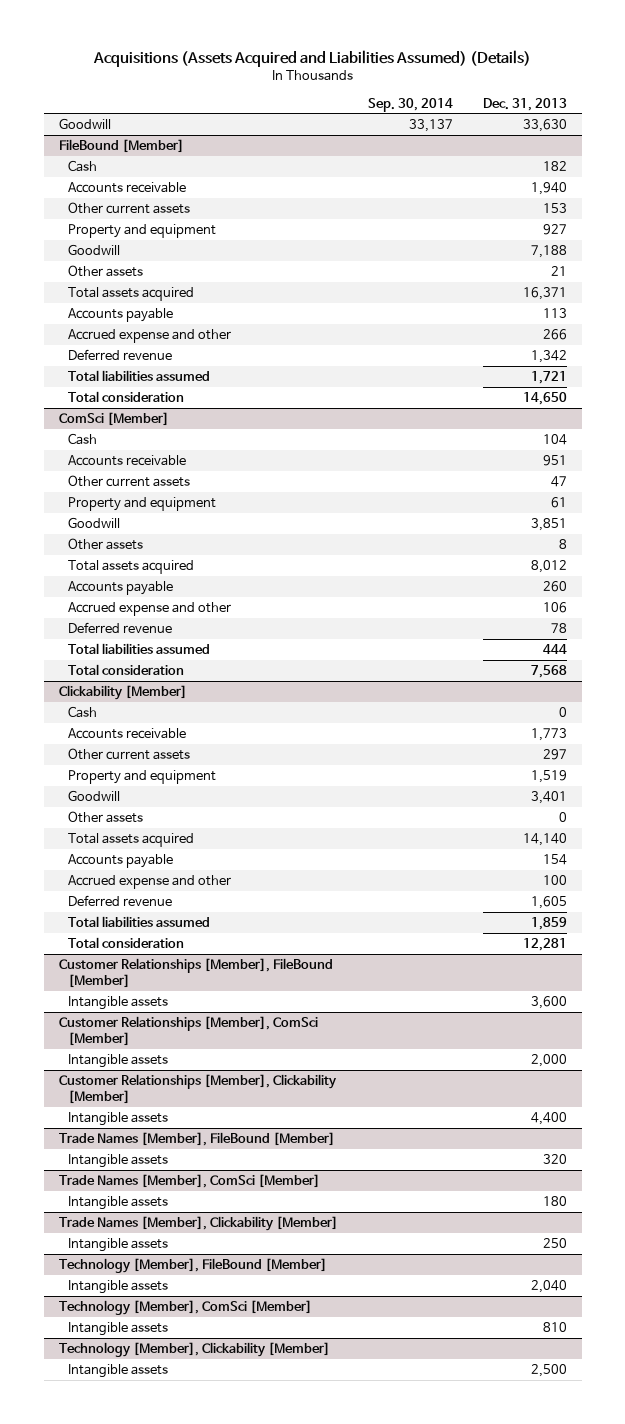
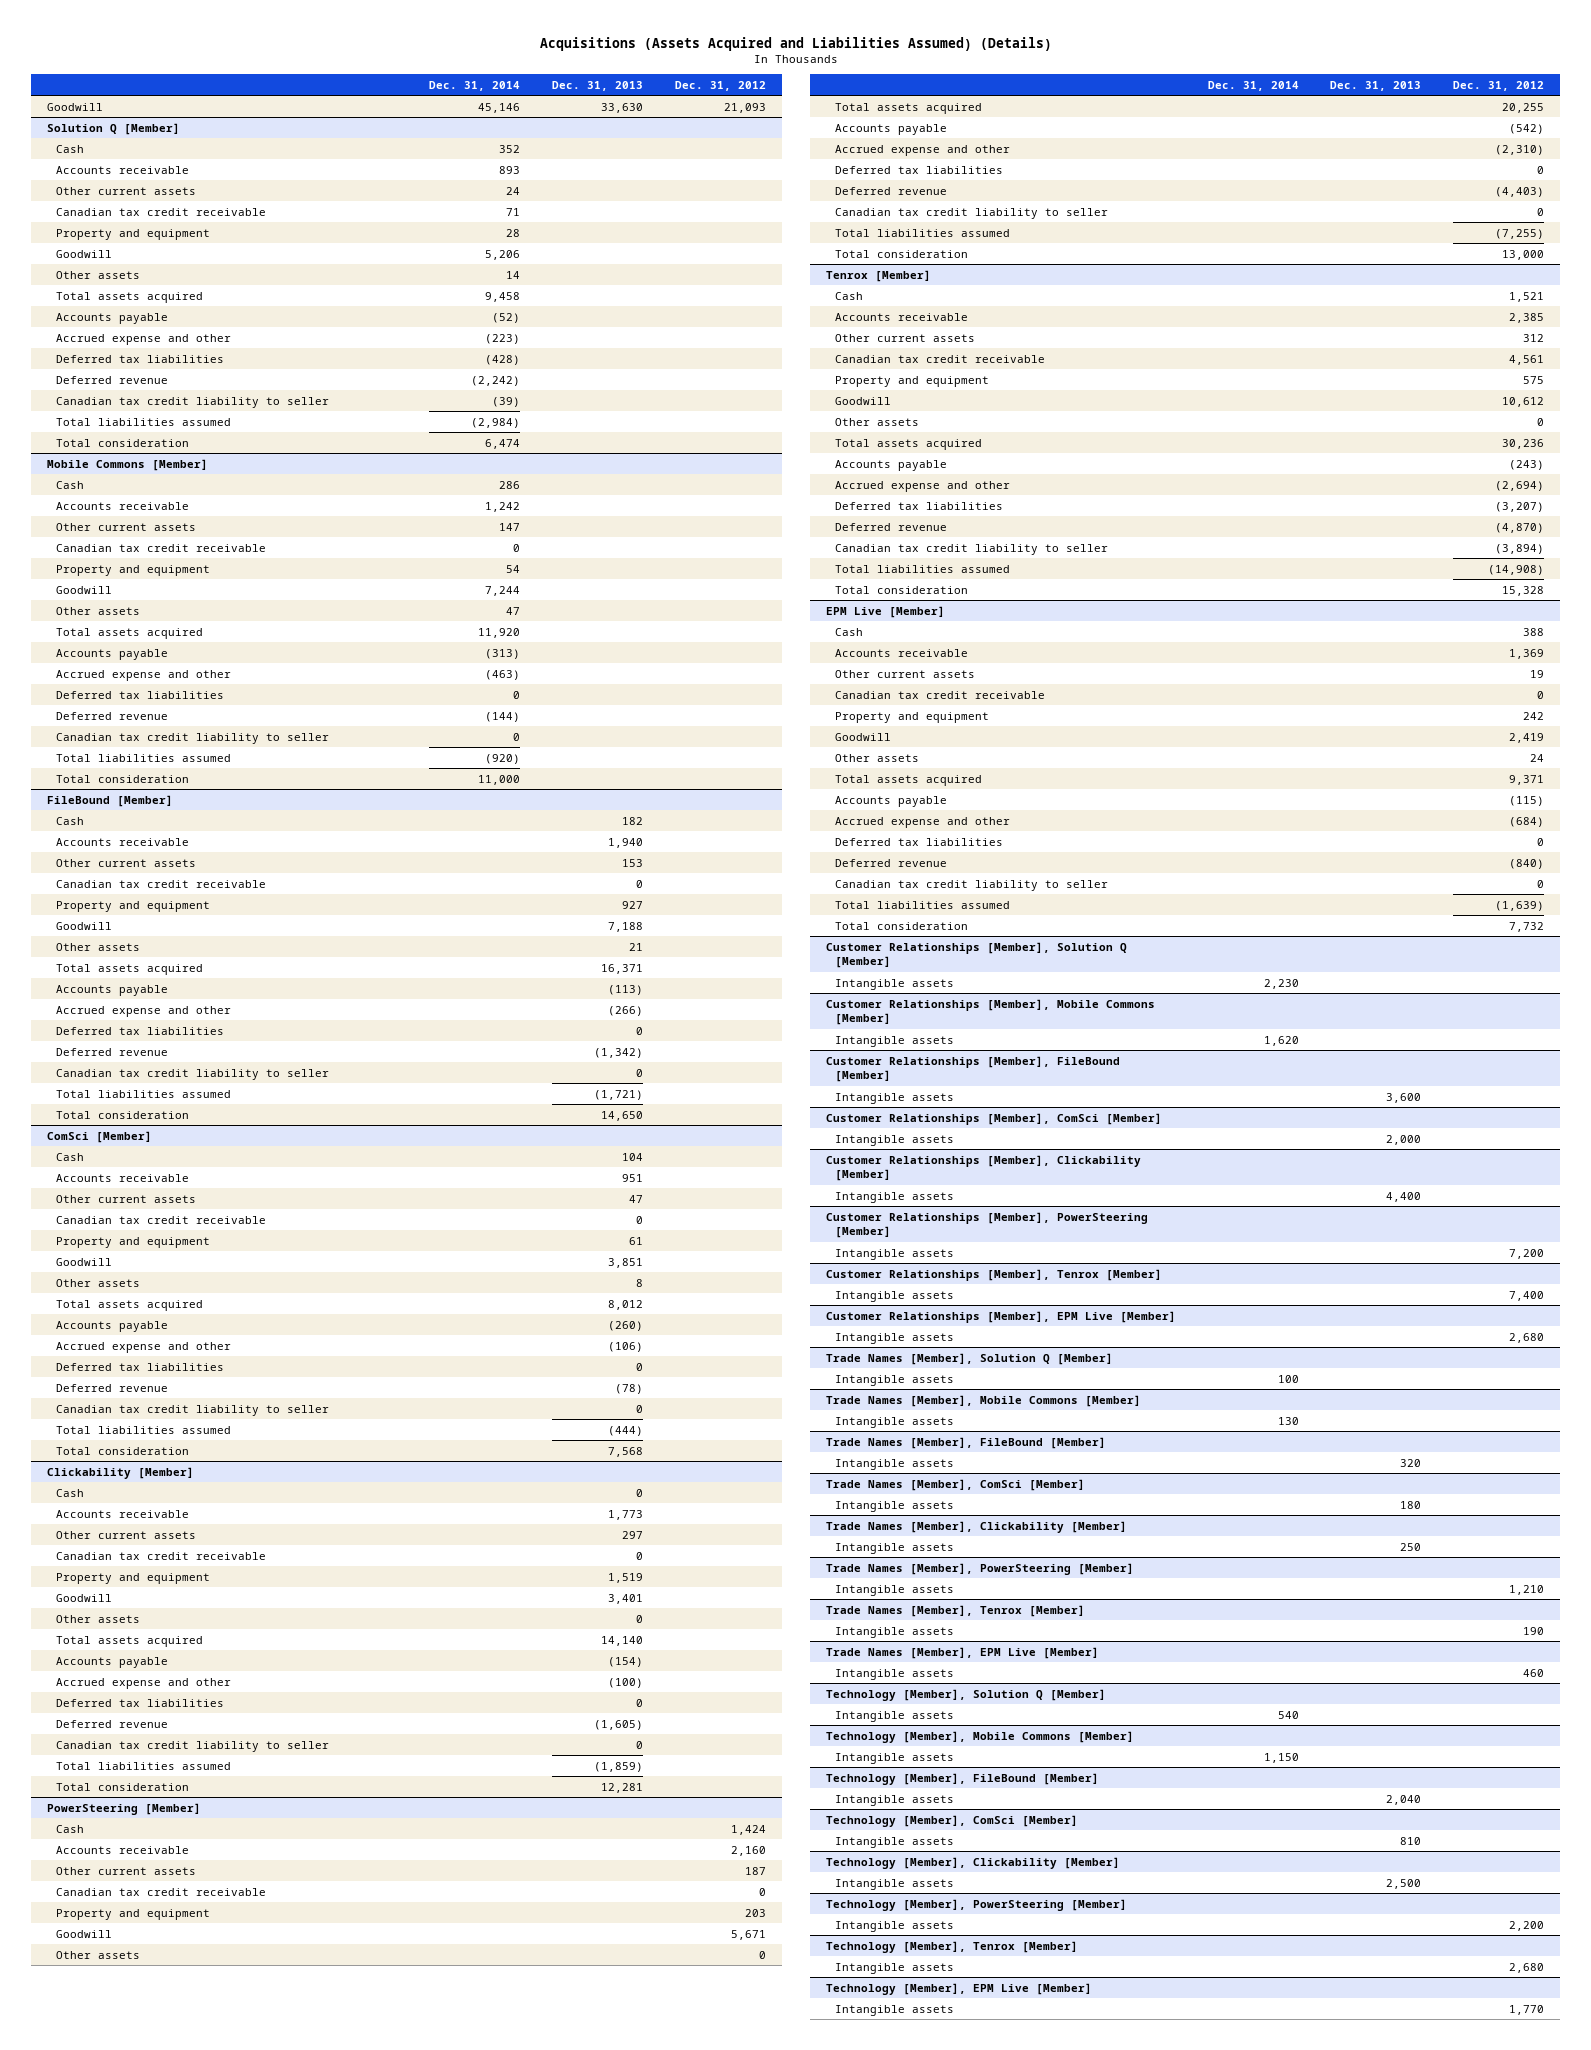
- | Sep. 30, 2014 | Dec. 31, 2013
+ | Dec. 31, 2014 | Dec. 31, 2013 | Dec. 31, 2012
+ Solution Q [Member]
+ Cash | 352 | |
+ Accounts receivable | 893 | |
+ Other current assets | 24 | |
+ Canadian tax credit receivable | 71 | |
+ Property and equipment | 28 | |
+ Goodwill | 5,206 | |
+ Other assets | 14 | |
+ Total assets acquired | 9,458 | |
+ Accounts payable | (52) | |
+ Accrued expense and other | (223) | |
+ Deferred tax liabilities | (428) | |
+ Deferred revenue | (2,242) | |
+ Canadian tax credit liability to seller | (39) | |
+ Total liabilities assumed | (2,984) | |
+ Total consideration | 6,474 | |
+ Mobile Commons [Member]
+ Cash | 286 | |
+ Accounts receivable | 1,242 | |
+ Other current assets | 147 | |
+ Canadian tax credit receivable | 0 | |
+ Property and equipment | 54 | |
+ Goodwill | 7,244 | |
+ Other assets | 47 | |
+ Total assets acquired | 11,920 | |
+ Accounts payable | (313) | |
+ Accrued expense and other | (463) | |
+ Deferred tax liabilities | 0 | |
+ Deferred revenue | (144) | |
+ Canadian tax credit liability to seller | 0 | |
+ Total liabilities assumed | (920) | |
+ Total consideration | 11,000 | |
@ FileBound [Member]
+ Canadian tax credit receivable | | 0 |
- Accounts payable | | 113
- Accrued expense and other | | 266
- Deferred revenue | | 1,342
- Total liabilities assumed | | 1,721
+ Accounts payable | | (113) |
+ Accrued expense and other | | (266) |
+ Deferred tax liabilities | | 0 |
+ Deferred revenue | | (1,342) |
+ Canadian tax credit liability to seller | | 0 |
+ Total liabilities assumed | | (1,721) |
@ ComSci [Member]
+ Canadian tax credit receivable | | 0 |
- Accounts payable | | 260
- Accrued expense and other | | 106
- Deferred revenue | | 78
- Total liabilities assumed | | 444
+ Accounts payable | | (260) |
+ Accrued expense and other | | (106) |
+ Deferred tax liabilities | | 0 |
+ Deferred revenue | | (78) |
+ Canadian tax credit liability to seller | | 0 |
+ Total liabilities assumed | | (444) |
@ Clickability [Member]
+ Canadian tax credit receivable | | 0 |
- Accounts payable | | 154
- Accrued expense and other | | 100
- Deferred revenue | | 1,605
- Total liabilities assumed | | 1,859
+ Accounts payable | | (154) |
+ Accrued expense and other | | (100) |
+ Deferred tax liabilities | | 0 |
+ Deferred revenue | | (1,605) |
+ Canadian tax credit liability to seller | | 0 |
+ Total liabilities assumed | | (1,859) |
+ PowerSteering [Member]
+ Cash | | | 1,424
+ Accounts receivable | | | 2,160
+ Other current assets | | | 187
+ Canadian tax credit receivable | | | 0
+ Property and equipment | | | 203
+ Goodwill | | | 5,671
+ Other assets | | | 0
+ Total assets acquired | | | 20,255
+ Accounts payable | | | (542)
+ Accrued expense and other | | | (2,310)
+ Deferred tax liabilities | | | 0
+ Deferred revenue | | | (4,403)
+ Canadian tax credit liability to seller | | | 0
+ Total liabilities assumed | | | (7,255)
+ Total consideration | | | 13,000
+ Tenrox [Member]
+ Cash | | | 1,521
+ Accounts receivable | | | 2,385
+ Other current assets | | | 312
+ Canadian tax credit receivable | | | 4,561
+ Property and equipment | | | 575
+ Goodwill | | | 10,612
+ Other assets | | | 0
+ Total assets acquired | | | 30,236
+ Accounts payable | | | (243)
+ Accrued expense and other | | | (2,694)
+ Deferred tax liabilities | | | (3,207)
+ Deferred revenue | | | (4,870)
+ Canadian tax credit liability to seller | | | (3,894)
+ Total liabilities assumed | | | (14,908)
+ Total consideration | | | 15,328
+ EPM Live [Member]
+ Cash | | | 388
+ Accounts receivable | | | 1,369
+ Other current assets | | | 19
+ Canadian tax credit receivable | | | 0
+ Property and equipment | | | 242
+ Goodwill | | | 2,419
+ Other assets | | | 24
+ Total assets acquired | | | 9,371
+ Accounts payable | | | (115)
+ Accrued expense and other | | | (684)
+ Deferred tax liabilities | | | 0
+ Deferred revenue | | | (840)
+ Canadian tax credit liability to seller | | | 0
+ Total liabilities assumed | | | (1,639)
+ Total consideration | | | 7,732
+ Customer Relationships [Member], Solution Q [Member]
+ Intangible assets | 2,230 | |
+ Customer Relationships [Member], Mobile Commons [Member]
+ Intangible assets | 1,620 | |
+ Customer Relationships [Member], PowerSteering [Member]
+ Intangible assets | | | 7,200
+ Customer Relationships [Member], Tenrox [Member]
+ Intangible assets | | | 7,400
+ Customer Relationships [Member], EPM Live [Member]
+ Intangible assets | | | 2,680
+ Trade Names [Member], Solution Q [Member]
+ Intangible assets | 100 | |
+ Trade Names [Member], Mobile Commons [Member]
+ Intangible assets | 130 | |
+ Trade Names [Member], PowerSteering [Member]
+ Intangible assets | | | 1,210
+ Trade Names [Member], Tenrox [Member]
+ Intangible assets | | | 190
+ Trade Names [Member], EPM Live [Member]
+ Intangible assets | | | 460
+ Technology [Member], Solution Q [Member]
+ Intangible assets | 540 | |
+ Technology [Member], Mobile Commons [Member]
+ Intangible assets | 1,150 | |
+ Technology [Member], PowerSteering [Member]
+ Intangible assets | | | 2,200
+ Technology [Member], Tenrox [Member]
+ Intangible assets | | | 2,680
+ Technology [Member], EPM Live [Member]
+ Intangible assets | | | 1,770

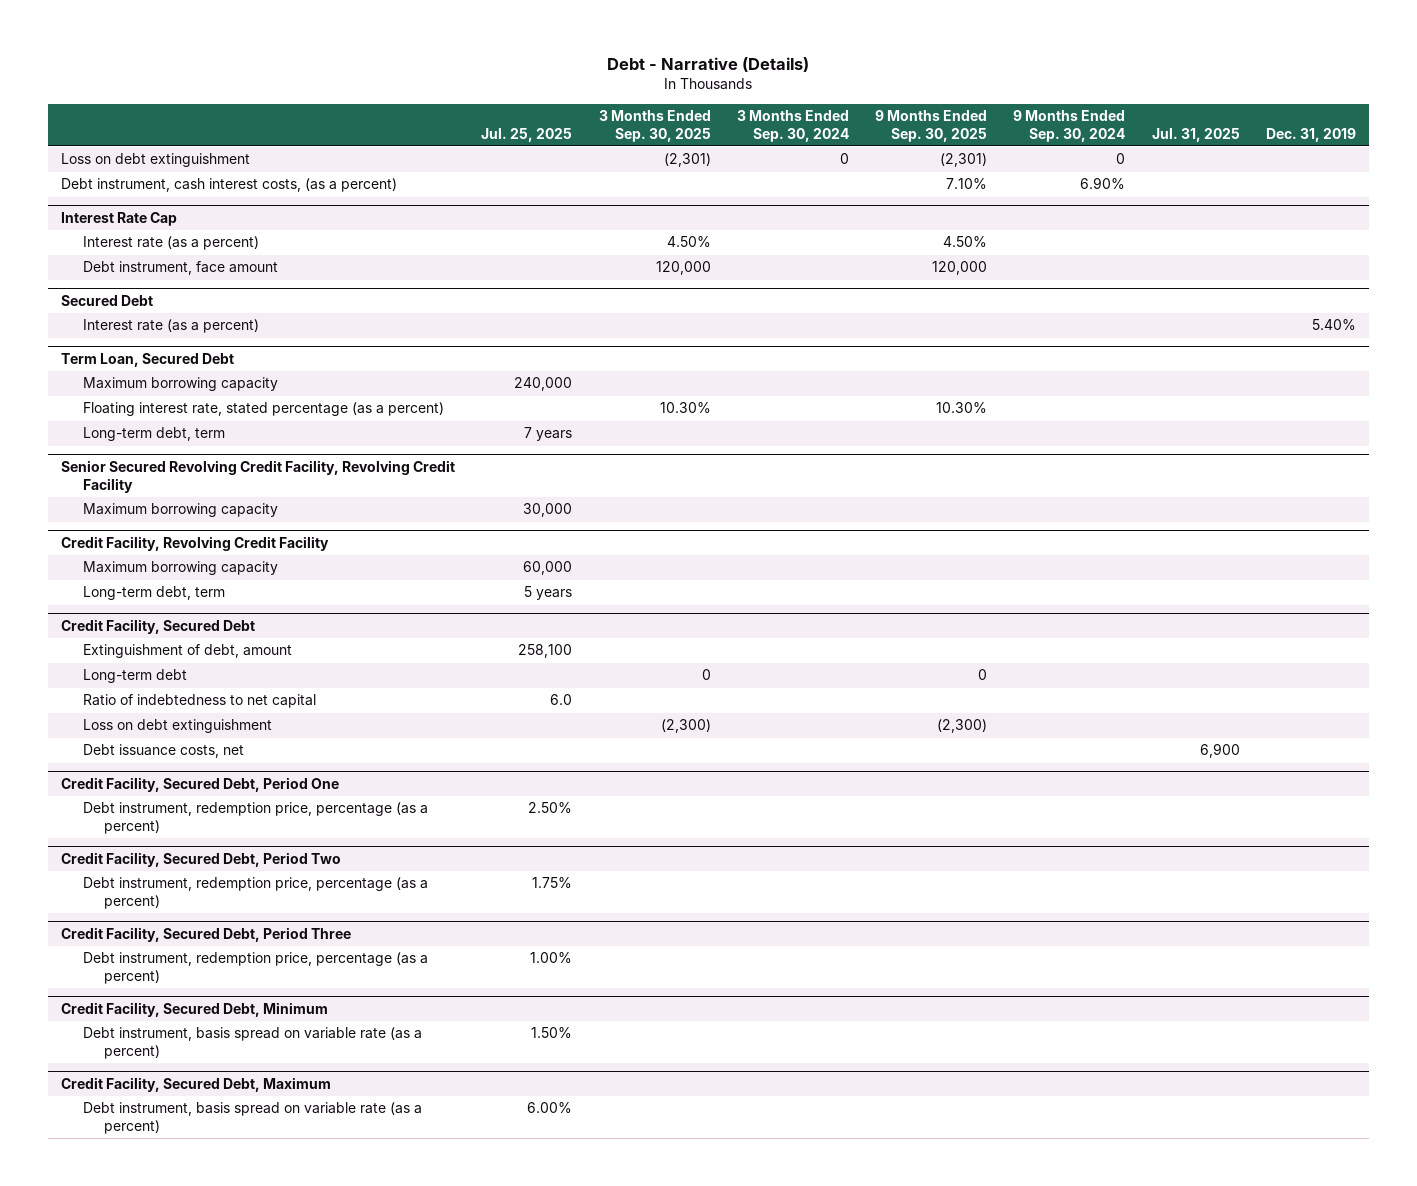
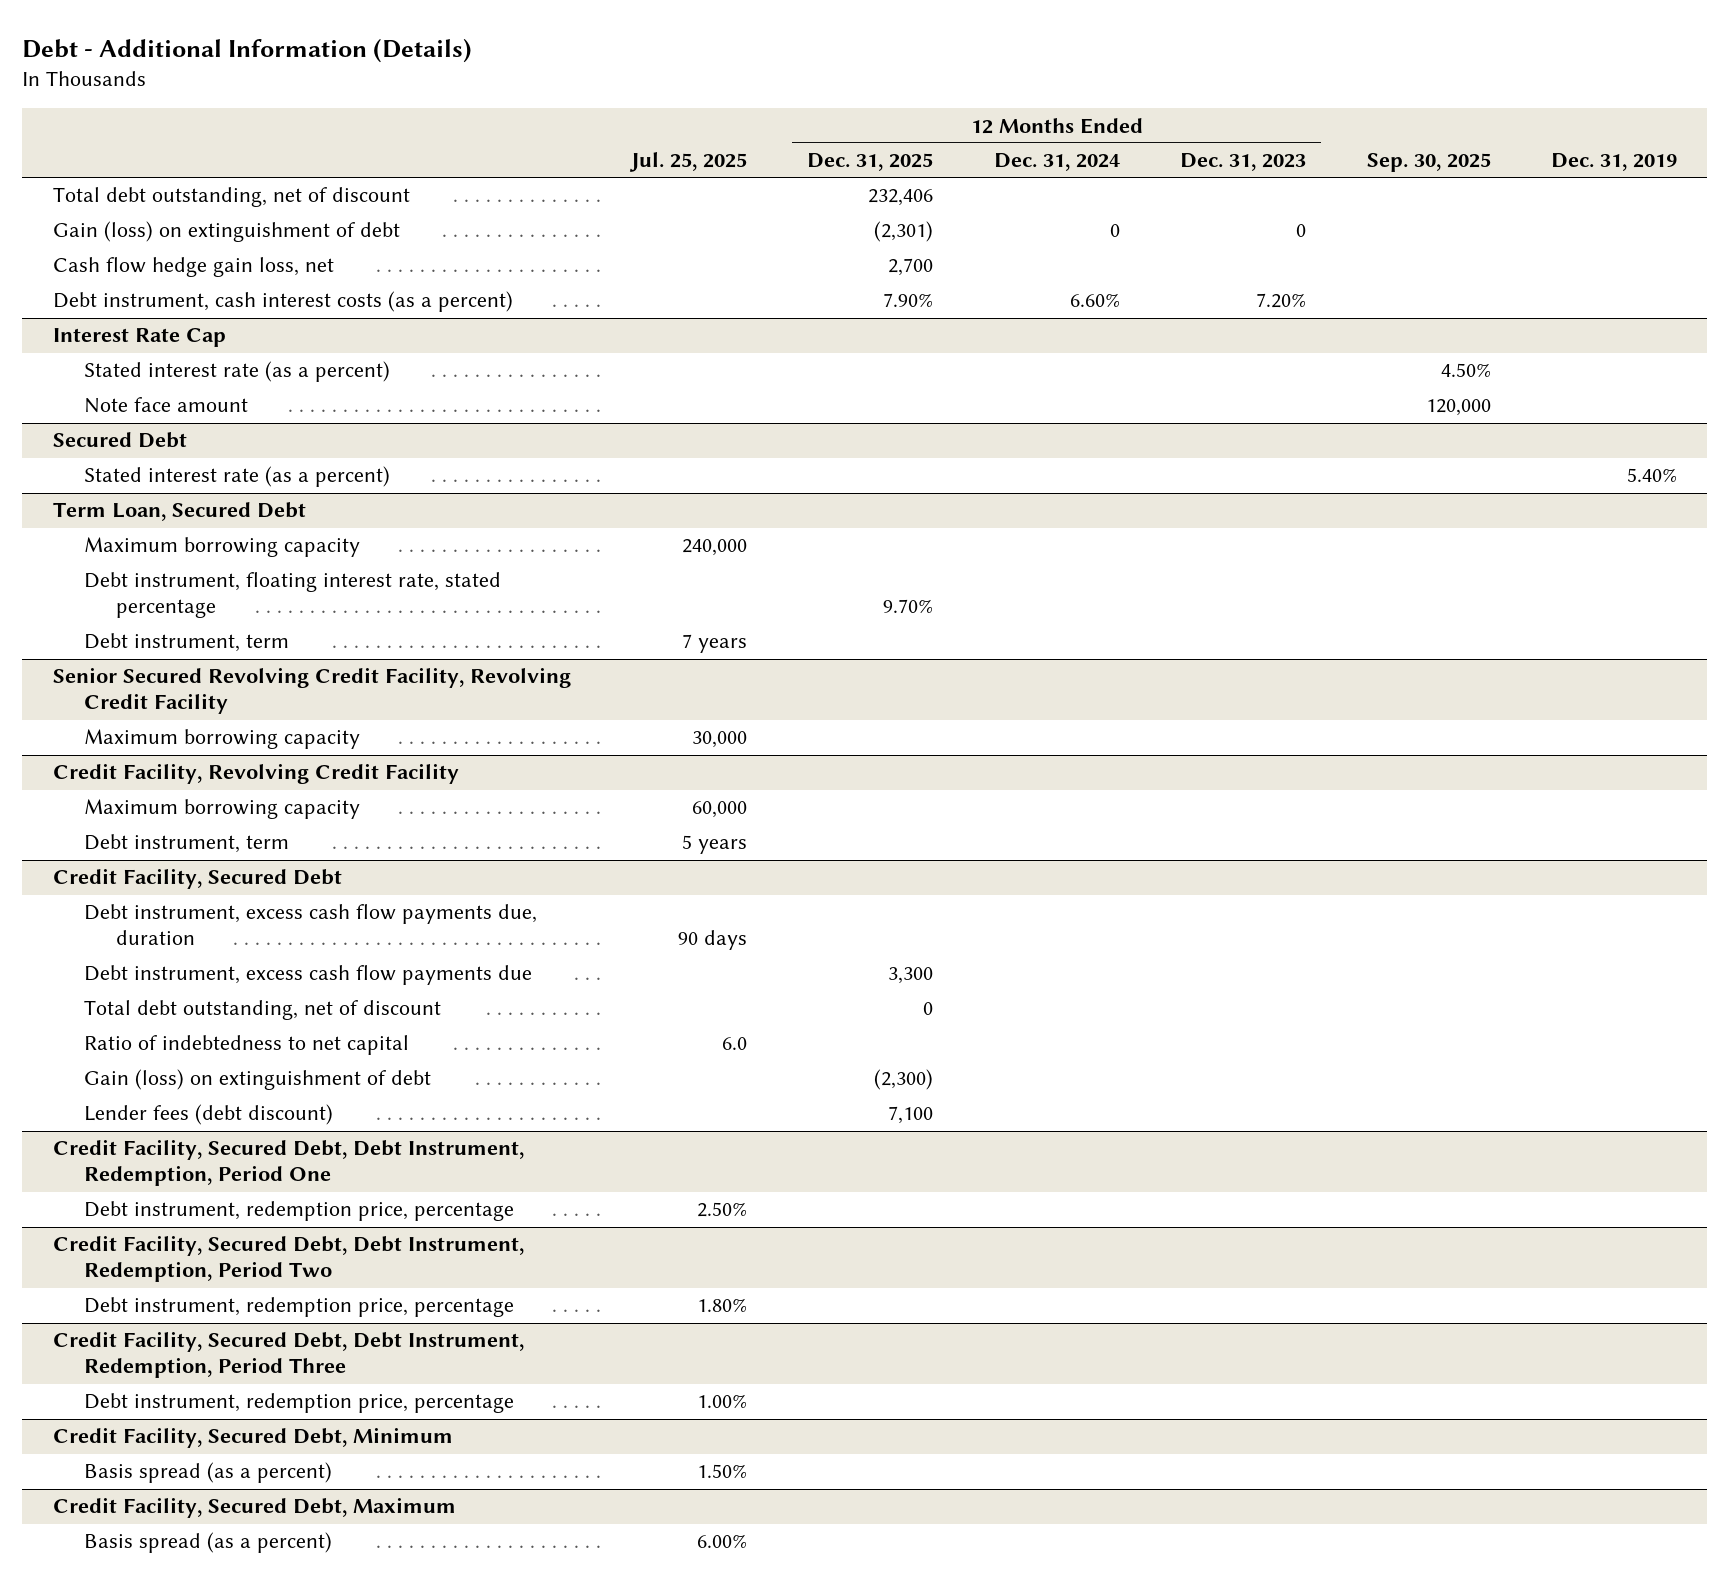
- Debt - Narrative (Details)
+ Debt - Additional Information (Details)
- | Jul. 25, 2025 | 3 Months Ended Sep. 30, 2025 | 3 Months Ended Sep. 30, 2024 | 9 Months Ended Sep. 30, 2025 | 9 Months Ended Sep. 30, 2024 | Jul. 31, 2025 | Dec. 31, 2019
+ | Jul. 25, 2025 | 12 Months Ended Dec. 31, 2025 | 12 Months Ended Dec. 31, 2024 | 12 Months Ended Dec. 31, 2023 | Sep. 30, 2025 | Dec. 31, 2019
- Loss on debt extinguishment | | (2,301) | 0 | (2,301) | 0 | |
- Debt instrument, cash interest costs, (as a percent) | | | | 7.10% | 6.90% | |
+ Total debt outstanding, net of discount | | 232,406 | | | |
+ Gain (loss) on extinguishment of debt | | (2,301) | 0 | 0 | |
+ Cash flow hedge gain loss, net | | 2,700 | | | |
+ Debt instrument, cash interest costs (as a percent) | | 7.90% | 6.60% | 7.20% | |
@ Interest Rate Cap
- Interest rate (as a percent) | | 4.50% | | 4.50% | | |
- Debt instrument, face amount | | 120,000 | | 120,000 | | |
+ Stated interest rate (as a percent) | | | | | 4.50% |
+ Note face amount | | | | | 120,000 |
@ Secured Debt
- Interest rate (as a percent) | | | | | | | 5.40%
+ Stated interest rate (as a percent) | | | | | | 5.40%
@ Term Loan, Secured Debt
- Floating interest rate, stated percentage (as a percent) | | 10.30% | | 10.30% | | |
- Long-term debt, term | 7 years | | | | | |
+ Debt instrument, floating interest rate, stated percentage | | 9.70% | | | |
+ Debt instrument, term | 7 years | | | | |
@ Credit Facility, Revolving Credit Facility
- Long-term debt, term | 5 years | | | | | |
+ Debt instrument, term | 5 years | | | | |
@ Credit Facility, Secured Debt
- Extinguishment of debt, amount | 258,100 | | | | | |
- Long-term debt | | 0 | | 0 | | |
+ Debt instrument, excess cash flow payments due, duration | 90 days | | | | |
+ Debt instrument, excess cash flow payments due | | 3,300 | | | |
+ Total debt outstanding, net of discount | | 0 | | | |
- Loss on debt extinguishment | | (2,300) | | (2,300) | | |
- Debt issuance costs, net | | | | | | 6,900 |
- Credit Facility, Secured Debt, Period One
- Debt instrument, redemption price, percentage (as a percent) | 2.50% | | | | | |
- Credit Facility, Secured Debt, Period Two
- Debt instrument, redemption price, percentage (as a percent) | 1.75% | | | | | |
- Credit Facility, Secured Debt, Period Three
- Debt instrument, redemption price, percentage (as a percent) | 1.00% | | | | | |
@ Credit Facility, Secured Debt
+ Gain (loss) on extinguishment of debt | | (2,300) | | | |
+ Lender fees (debt discount) | | 7,100 | | | |
+ Credit Facility, Secured Debt, Debt Instrument, Redemption, Period One
+ Debt instrument, redemption price, percentage | 2.50% | | | | |
+ Credit Facility, Secured Debt, Debt Instrument, Redemption, Period Two
+ Debt instrument, redemption price, percentage | 1.80% | | | | |
+ Credit Facility, Secured Debt, Debt Instrument, Redemption, Period Three
+ Debt instrument, redemption price, percentage | 1.00% | | | | |
@ Credit Facility, Secured Debt, Minimum
- Debt instrument, basis spread on variable rate (as a percent) | 1.50% | | | | | |
+ Basis spread (as a percent) | 1.50% | | | | |
@ Credit Facility, Secured Debt, Maximum
- Debt instrument, basis spread on variable rate (as a percent) | 6.00% | | | | | |
+ Basis spread (as a percent) | 6.00% | | | | |

